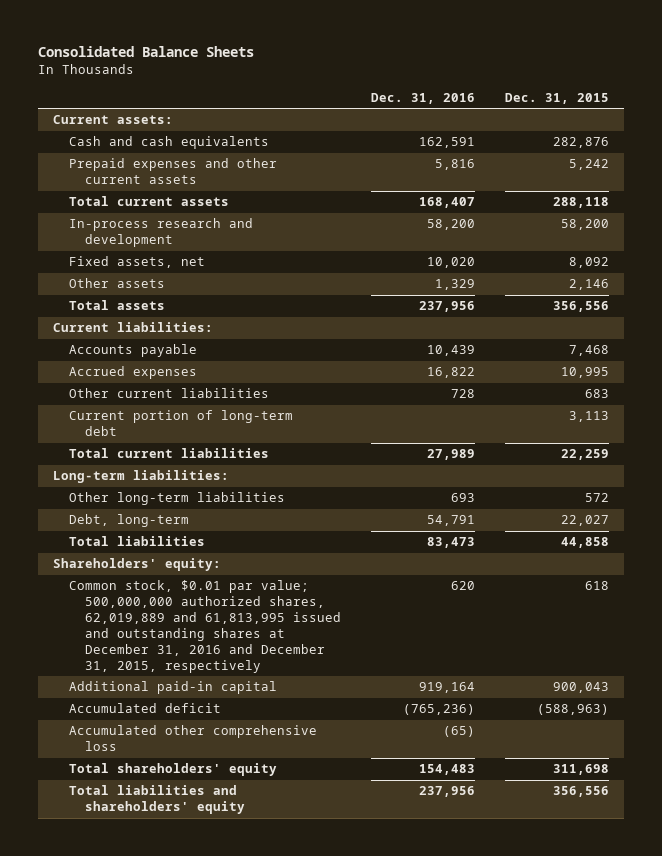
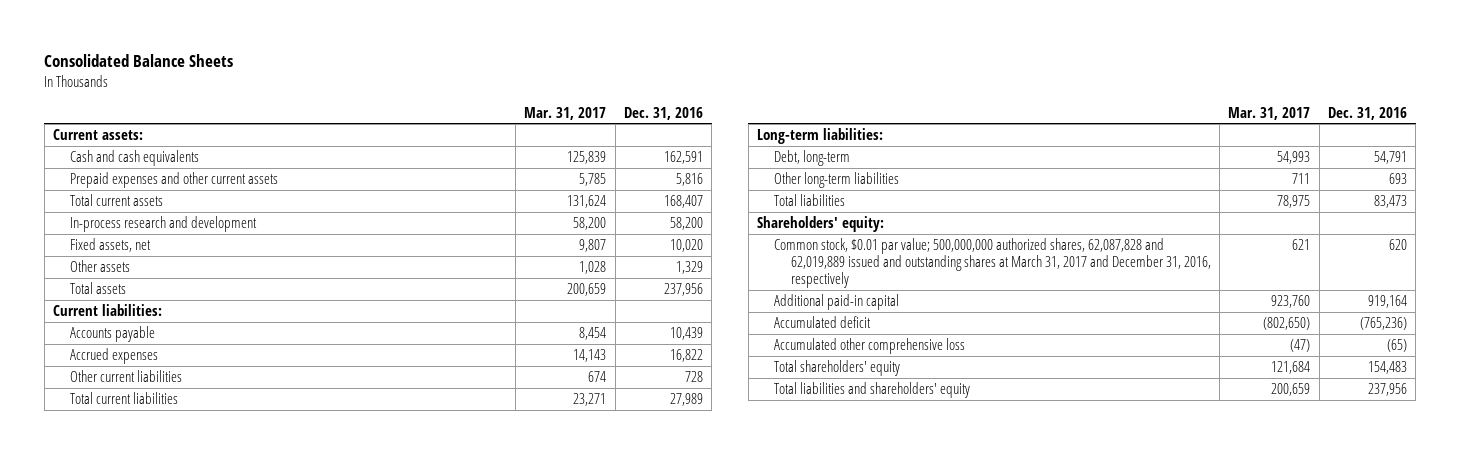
- | Dec. 31, 2016 | Dec. 31, 2015
+ | Mar. 31, 2017 | Dec. 31, 2016
- Current portion of long-term debt | | 3,113
moved down: Other long-term liabilities | 711 | 693
- Common stock, $0.01 par value; 500,000,000 authorized shares, 62,019,889 and 61,813,995 issued and outstanding shares at December 31, 2016 and December 31, 2015, respectively | 620 | 618
+ Common stock, $0.01 par value; 500,000,000 authorized shares, 62,087,828 and 62,019,889 issued and outstanding shares at March 31, 2017 and December 31, 2016, respectively | 621 | 620

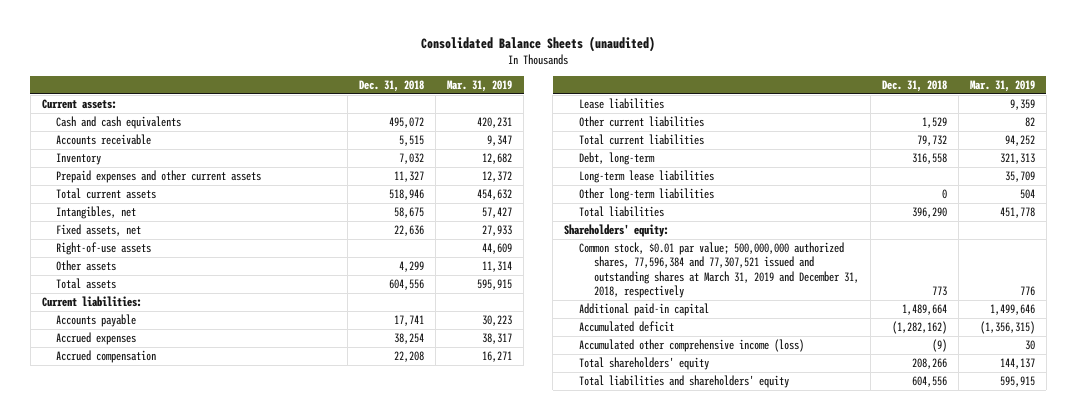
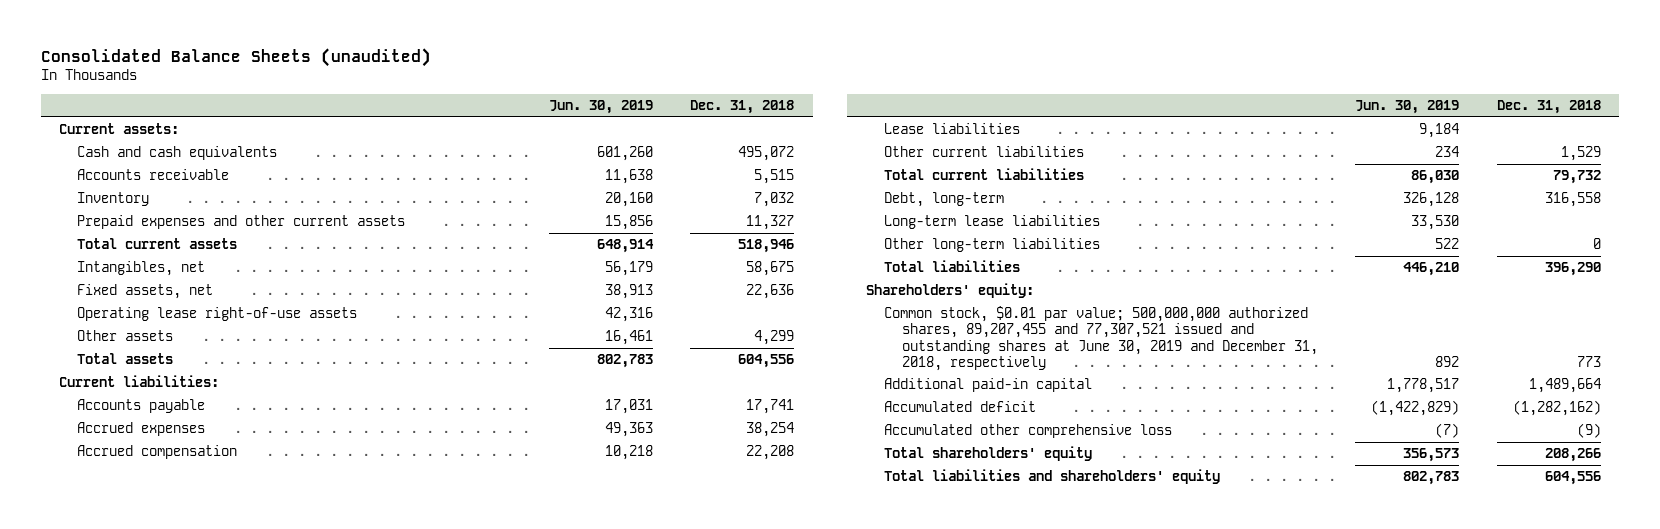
- | Dec. 31, 2018 | Mar. 31, 2019
+ | Jun. 30, 2019 | Dec. 31, 2018
- Right-of-use assets | | 44,609
+ Operating lease right-of-use assets | 42,316 |
- Common stock, $0.01 par value; 500,000,000 authorized shares, 77,596,384 and 77,307,521 issued and outstanding shares at March 31, 2019 and December 31, 2018, respectively | 773 | 776
+ Common stock, $0.01 par value; 500,000,000 authorized shares, 89,207,455 and 77,307,521 issued and outstanding shares at June 30, 2019 and December 31, 2018, respectively | 892 | 773
- Accumulated other comprehensive income (loss) | (9) | 30
+ Accumulated other comprehensive loss | (7) | (9)

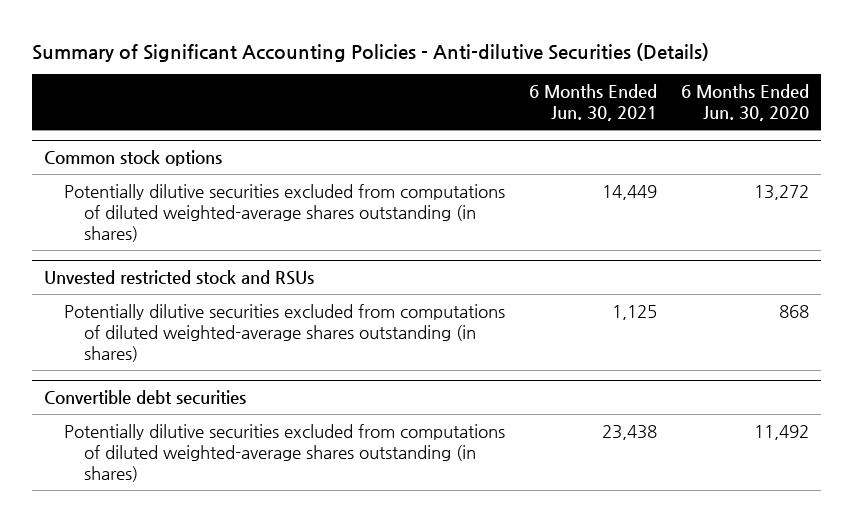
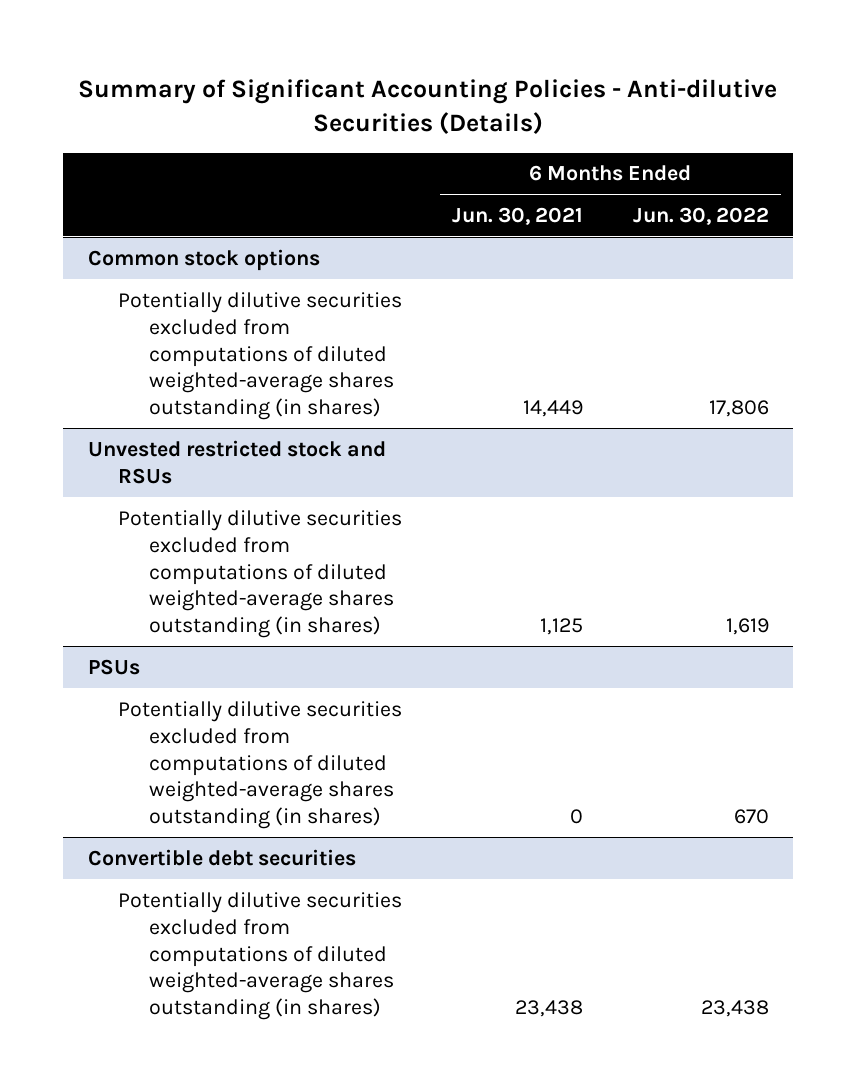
- | 6 Months Ended Jun. 30, 2021 | 6 Months Ended Jun. 30, 2020
+ | 6 Months Ended Jun. 30, 2021 | 6 Months Ended Jun. 30, 2022
+ PSUs
+ Potentially dilutive securities excluded from computations of diluted weighted-average shares outstanding (in shares) | 0 | 670

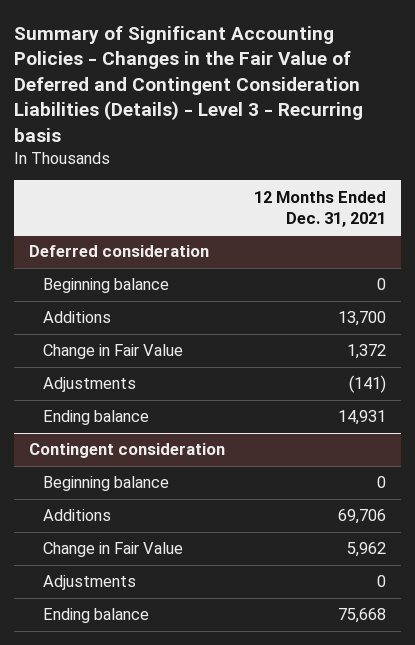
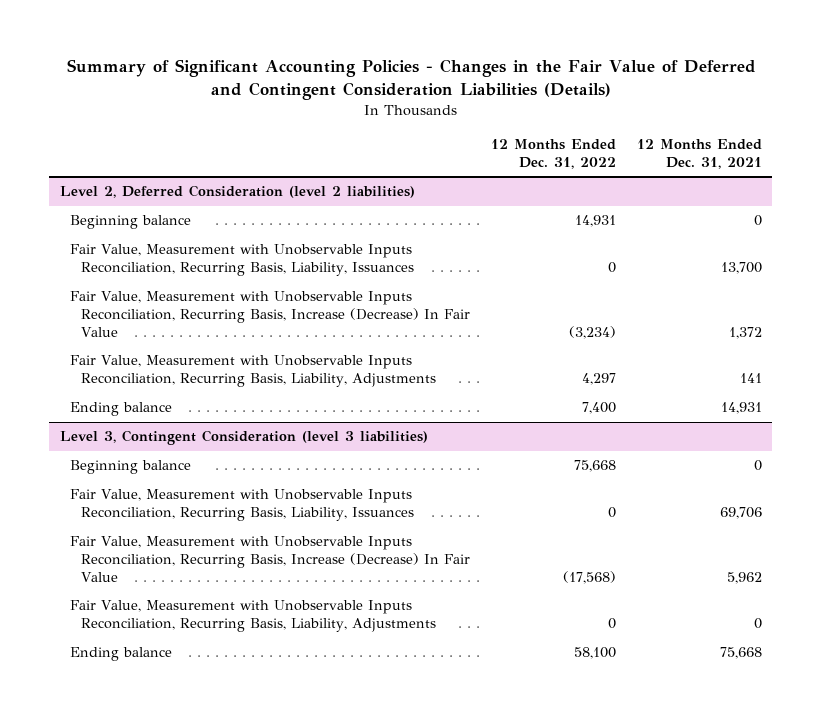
- Summary of Significant Accounting Policies - Changes in the Fair Value of Deferred and Contingent Consideration Liabilities (Details) - Level 3 - Recurring basis
+ Summary of Significant Accounting Policies - Changes in the Fair Value of Deferred and Contingent Consideration Liabilities (Details)
- | 12 Months Ended Dec. 31, 2021
+ | 12 Months Ended Dec. 31, 2022 | 12 Months Ended Dec. 31, 2021
- Deferred consideration
+ Level 2, Deferred Consideration (level 2 liabilities)
- Additions | 13,700
- Change in Fair Value | 1,372
- Adjustments | (141)
+ Fair Value, Measurement with Unobservable Inputs Reconciliation, Recurring Basis, Liability, Issuances | 0 | 13,700
+ Fair Value, Measurement with Unobservable Inputs Reconciliation, Recurring Basis, Increase (Decrease) In Fair Value | (3,234) | 1,372
+ Fair Value, Measurement with Unobservable Inputs Reconciliation, Recurring Basis, Liability, Adjustments | 4,297 | 141
- Contingent consideration
+ Level 3, Contingent Consideration (level 3 liabilities)
- Additions | 69,706
- Change in Fair Value | 5,962
- Adjustments | 0
+ Fair Value, Measurement with Unobservable Inputs Reconciliation, Recurring Basis, Liability, Issuances | 0 | 69,706
+ Fair Value, Measurement with Unobservable Inputs Reconciliation, Recurring Basis, Increase (Decrease) In Fair Value | (17,568) | 5,962
+ Fair Value, Measurement with Unobservable Inputs Reconciliation, Recurring Basis, Liability, Adjustments | 0 | 0

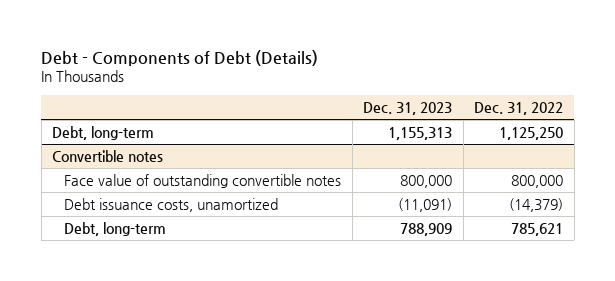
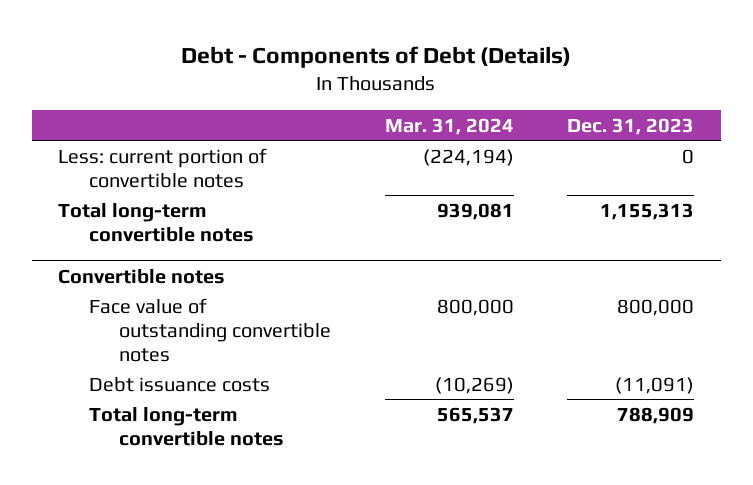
- | Dec. 31, 2023 | Dec. 31, 2022
+ | Mar. 31, 2024 | Dec. 31, 2023
- Debt, long-term | 1,155,313 | 1,125,250
+ Less: current portion of convertible notes | (224,194) | 0
+ Total long-term convertible notes | 939,081 | 1,155,313
@ Convertible notes
- Debt issuance costs, unamortized | (11,091) | (14,379)
- Debt, long-term | 788,909 | 785,621
+ Debt issuance costs | (10,269) | (11,091)
+ Total long-term convertible notes | 565,537 | 788,909

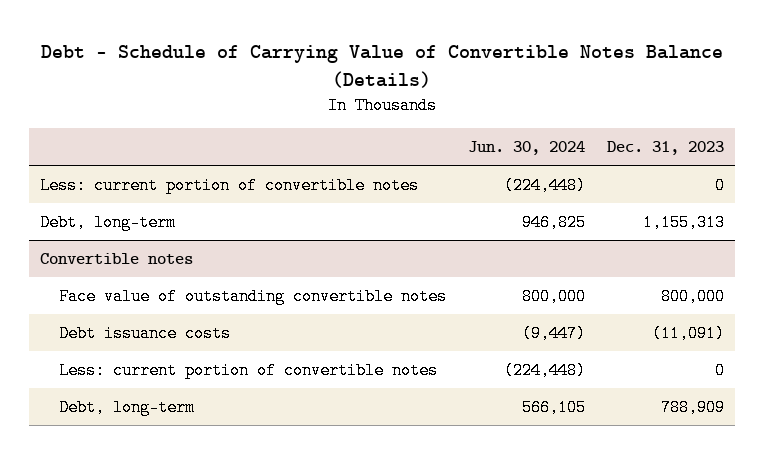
- Debt - Components of Debt (Details)
+ Debt - Schedule of Carrying Value of Convertible Notes Balance (Details)
- | Mar. 31, 2024 | Dec. 31, 2023
+ | Jun. 30, 2024 | Dec. 31, 2023
- Total long-term convertible notes | 939,081 | 1,155,313
+ Debt, long-term | 946,825 | 1,155,313
@ Convertible notes
- Total long-term convertible notes | 565,537 | 788,909
+ Less: current portion of convertible notes | (224,448) | 0
+ Debt, long-term | 566,105 | 788,909

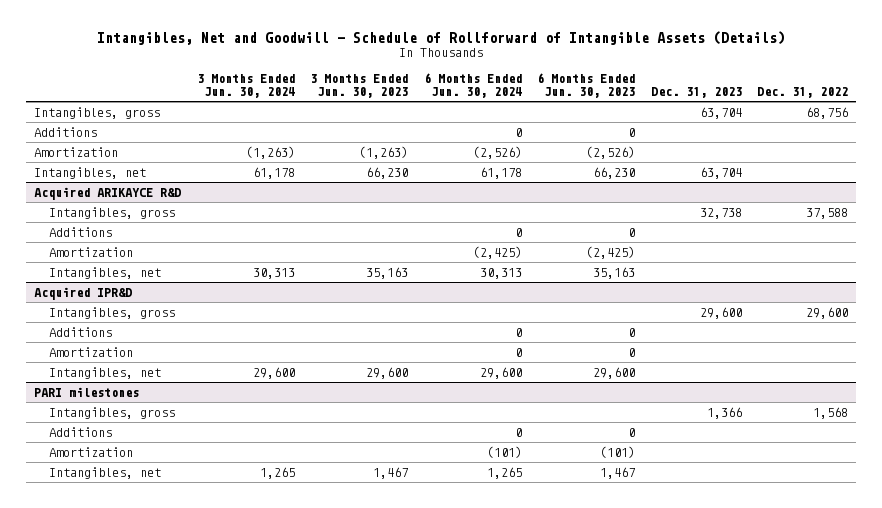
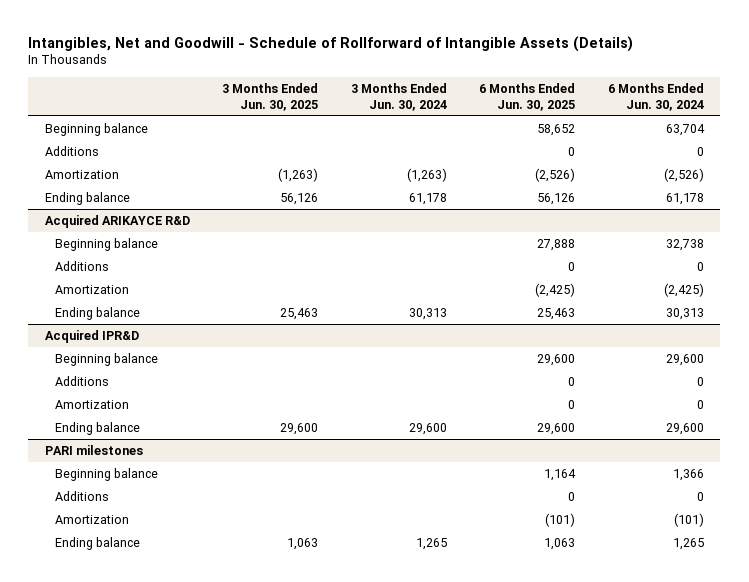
- | 3 Months Ended Jun. 30, 2024 | 3 Months Ended Jun. 30, 2023 | 6 Months Ended Jun. 30, 2024 | 6 Months Ended Jun. 30, 2023 | Dec. 31, 2023 | Dec. 31, 2022
+ | 3 Months Ended Jun. 30, 2025 | 3 Months Ended Jun. 30, 2024 | 6 Months Ended Jun. 30, 2025 | 6 Months Ended Jun. 30, 2024
- Intangibles, gross | | | | | 63,704 | 68,756
+ Beginning balance | | | 58,652 | 63,704
- Intangibles, net | 61,178 | 66,230 | 61,178 | 66,230 | 63,704 |
+ Ending balance | 56,126 | 61,178 | 56,126 | 61,178
@ Acquired ARIKAYCE R&D
- Intangibles, gross | | | | | 32,738 | 37,588
+ Beginning balance | | | 27,888 | 32,738
- Intangibles, net | 30,313 | 35,163 | 30,313 | 35,163 | |
+ Ending balance | 25,463 | 30,313 | 25,463 | 30,313
@ Acquired IPR&D
- Intangibles, gross | | | | | 29,600 | 29,600
+ Beginning balance | | | 29,600 | 29,600
- Intangibles, net | 29,600 | 29,600 | 29,600 | 29,600 | |
+ Ending balance | 29,600 | 29,600 | 29,600 | 29,600
@ PARI milestones
- Intangibles, gross | | | | | 1,366 | 1,568
+ Beginning balance | | | 1,164 | 1,366
- Intangibles, net | 1,265 | 1,467 | 1,265 | 1,467 | |
+ Ending balance | 1,063 | 1,265 | 1,063 | 1,265

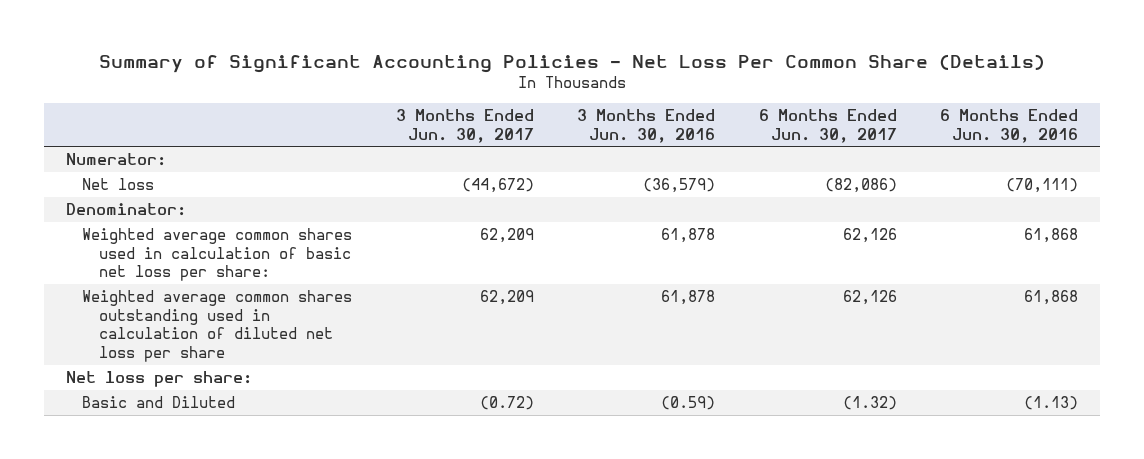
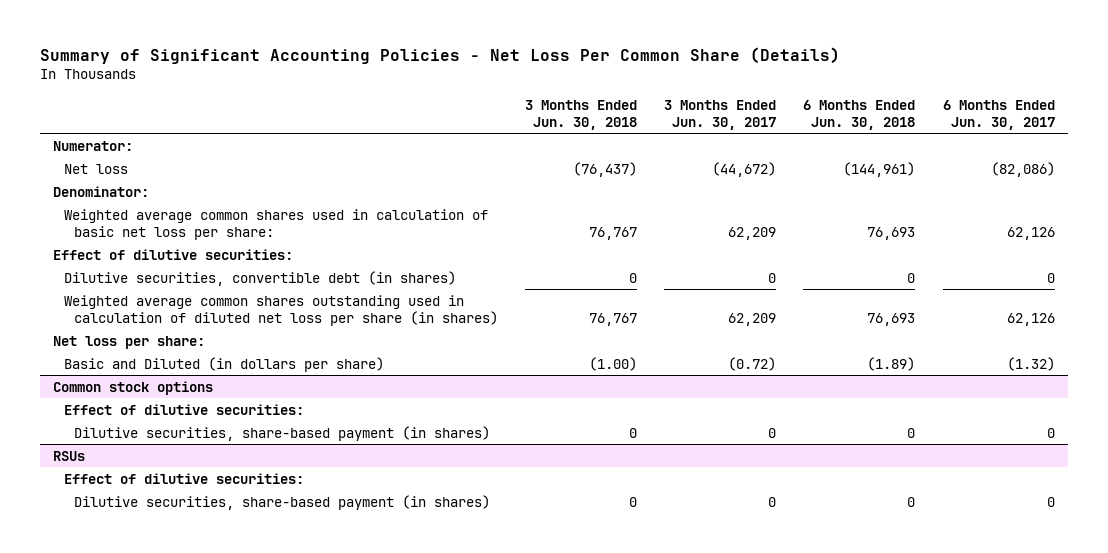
- | 3 Months Ended Jun. 30, 2017 | 3 Months Ended Jun. 30, 2016 | 6 Months Ended Jun. 30, 2017 | 6 Months Ended Jun. 30, 2016
+ | 3 Months Ended Jun. 30, 2018 | 3 Months Ended Jun. 30, 2017 | 6 Months Ended Jun. 30, 2018 | 6 Months Ended Jun. 30, 2017
- Weighted average common shares outstanding used in calculation of diluted net loss per share | 62,209 | 61,878 | 62,126 | 61,868
+ Effect of dilutive securities:
+ Dilutive securities, convertible debt (in shares) | 0 | 0 | 0 | 0
+ Weighted average common shares outstanding used in calculation of diluted net loss per share (in shares) | 76,767 | 62,209 | 76,693 | 62,126
- Basic and Diluted | (0.72) | (0.59) | (1.32) | (1.13)
+ Basic and Diluted (in dollars per share) | (1.00) | (0.72) | (1.89) | (1.32)
+ Common stock options
+ Effect of dilutive securities:
+ Dilutive securities, share-based payment (in shares) | 0 | 0 | 0 | 0
+ RSUs
+ Effect of dilutive securities:
+ Dilutive securities, share-based payment (in shares) | 0 | 0 | 0 | 0

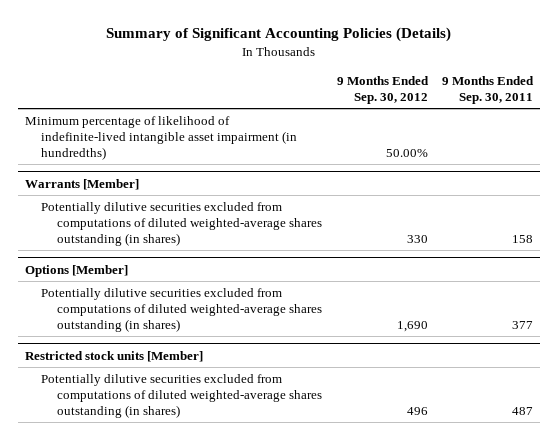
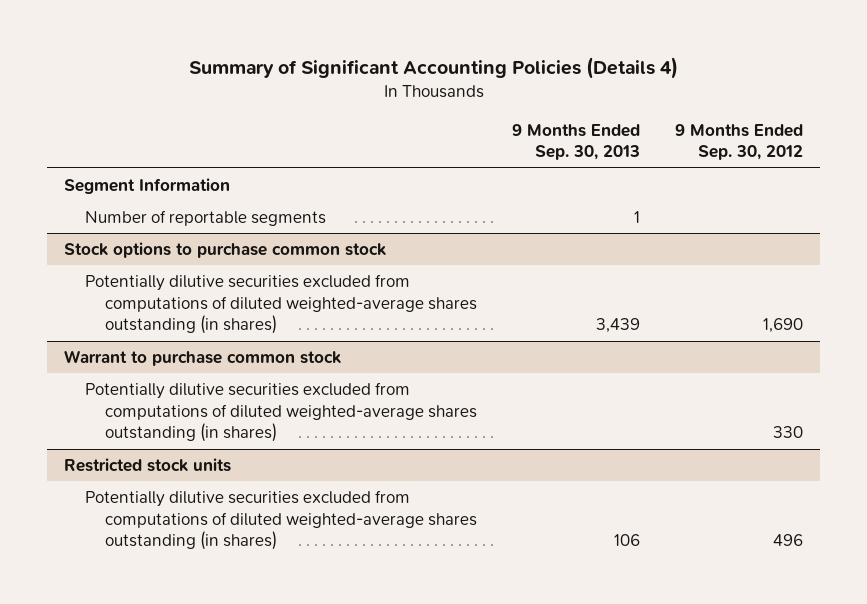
- Summary of Significant Accounting Policies (Details)
+ Summary of Significant Accounting Policies (Details 4)
- | 9 Months Ended Sep. 30, 2012 | 9 Months Ended Sep. 30, 2011
+ | 9 Months Ended Sep. 30, 2013 | 9 Months Ended Sep. 30, 2012
- Minimum percentage of likelihood of indefinite-lived intangible asset impairment (in hundredths) | 50.00% |
- Warrants [Member]
- Potentially dilutive securities excluded from computations of diluted weighted-average shares outstanding (in shares) | 330 | 158
- Options [Member]
+ Segment Information
+ Number of reportable segments | 1 |
+ Stock options to purchase common stock
- Restricted stock units [Member]
+ Warrant to purchase common stock
+ Potentially dilutive securities excluded from computations of diluted weighted-average shares outstanding (in shares) | | 330
+ Restricted stock units

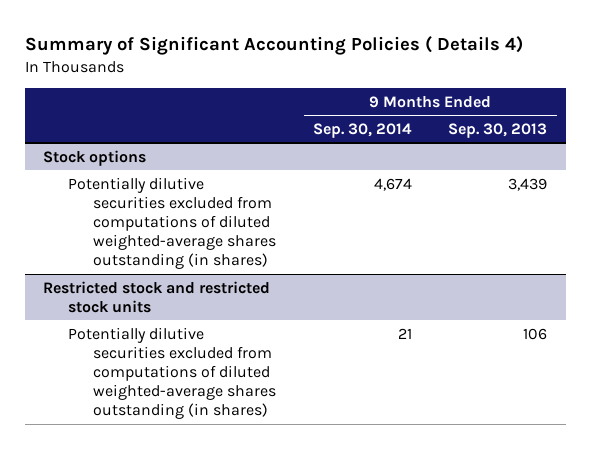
- Summary of Significant Accounting Policies (Details 4)
+ Summary of Significant Accounting Policies ( Details 4)
- | 9 Months Ended Sep. 30, 2013 | 9 Months Ended Sep. 30, 2012
+ | 9 Months Ended Sep. 30, 2014 | 9 Months Ended Sep. 30, 2013
- Segment Information
- Number of reportable segments | 1 |
- Stock options to purchase common stock
+ Stock options
- Warrant to purchase common stock
- Potentially dilutive securities excluded from computations of diluted weighted-average shares outstanding (in shares) | | 330
- Restricted stock units
+ Restricted stock and restricted stock units

